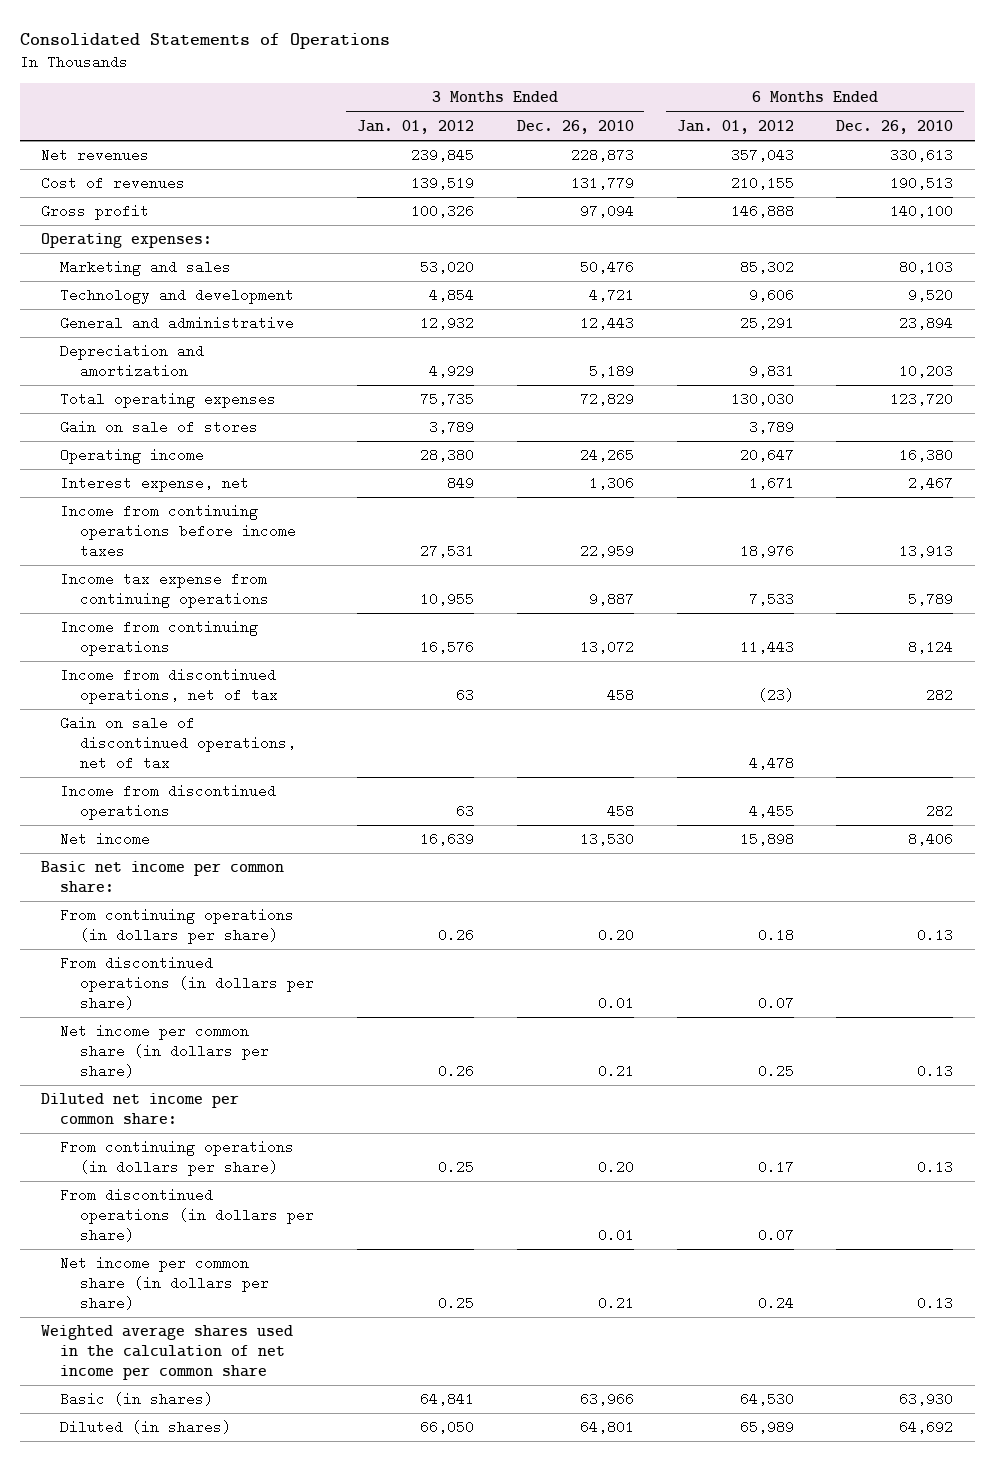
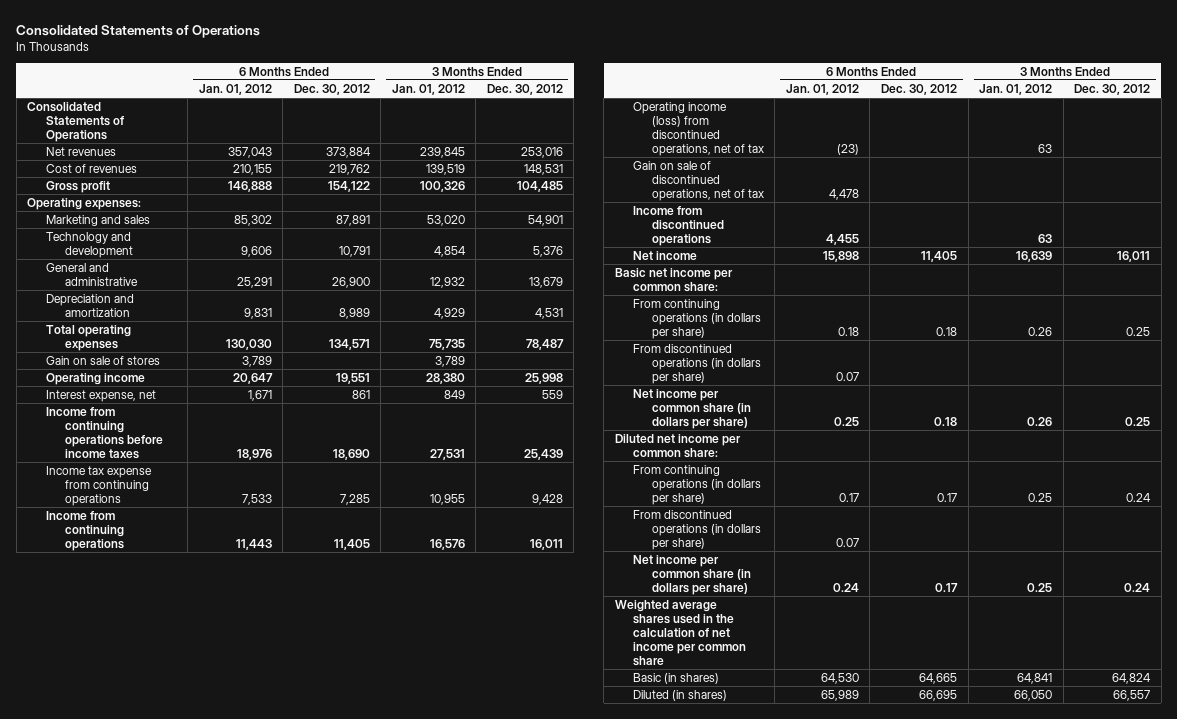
- | 3 Months Ended Jan. 01, 2012 | 3 Months Ended Dec. 26, 2010 | 6 Months Ended Jan. 01, 2012 | 6 Months Ended Dec. 26, 2010
+ | 6 Months Ended Jan. 01, 2012 | 6 Months Ended Dec. 30, 2012 | 3 Months Ended Jan. 01, 2012 | 3 Months Ended Dec. 30, 2012
+ Consolidated Statements of Operations
- Income from discontinued operations, net of tax | 63 | 458 | (23) | 282
+ Operating income (loss) from discontinued operations, net of tax | (23) | | 63 |

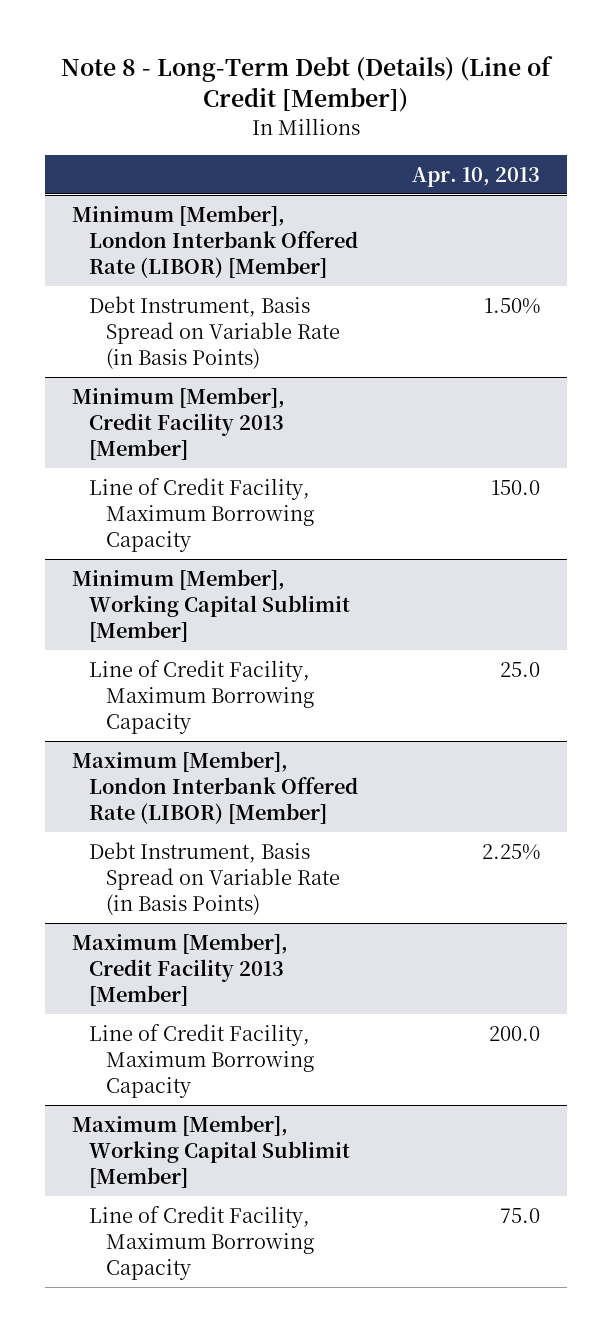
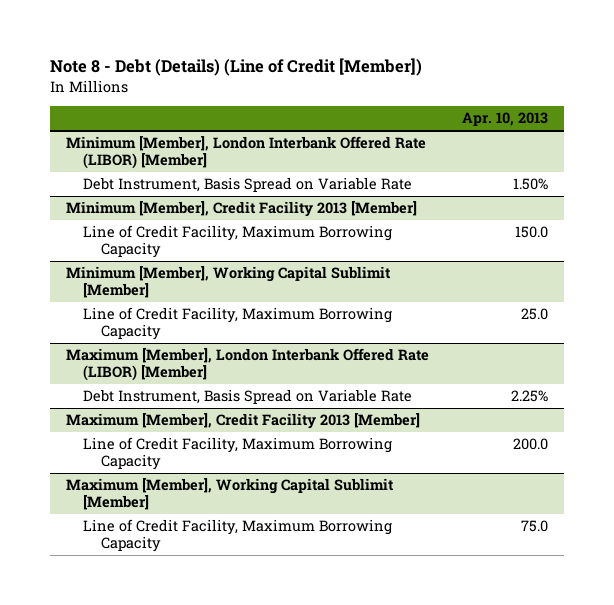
- Note 8 - Long-Term Debt (Details) (Line of Credit [Member])
+ Note 8 - Debt (Details) (Line of Credit [Member])
@ Minimum [Member], London Interbank Offered Rate (LIBOR) [Member]
- Debt Instrument, Basis Spread on Variable Rate (in Basis Points) | 1.50%
+ Debt Instrument, Basis Spread on Variable Rate | 1.50%
@ Maximum [Member], London Interbank Offered Rate (LIBOR) [Member]
- Debt Instrument, Basis Spread on Variable Rate (in Basis Points) | 2.25%
+ Debt Instrument, Basis Spread on Variable Rate | 2.25%

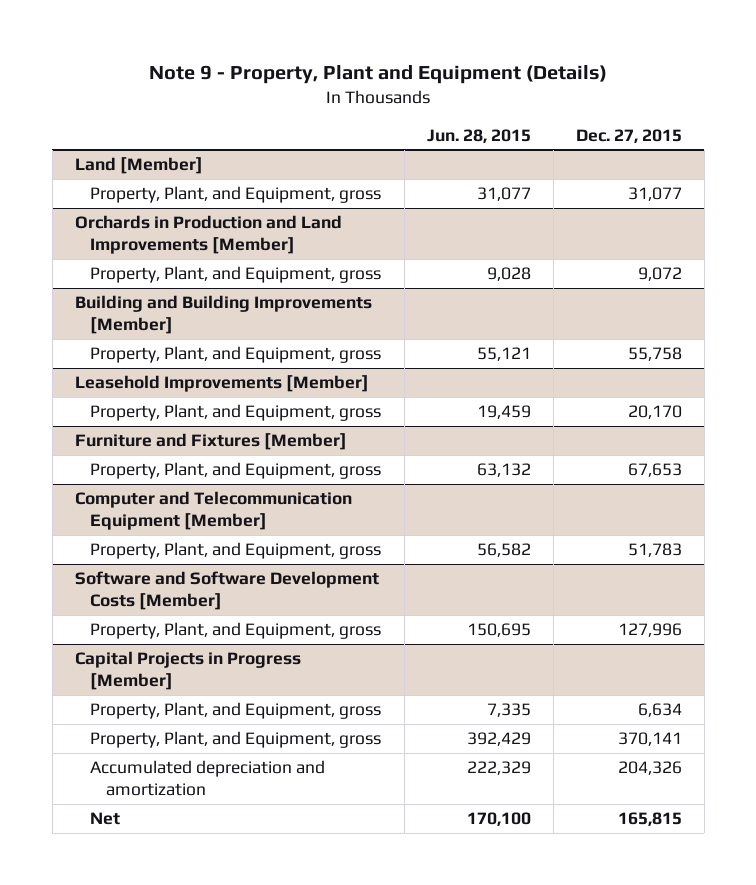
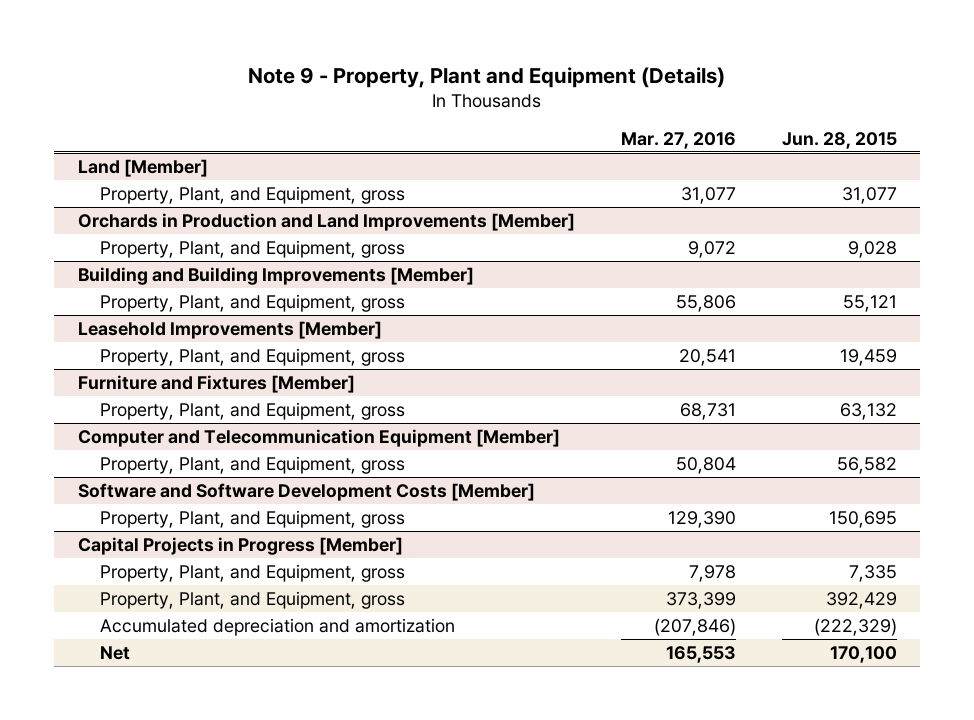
- | Jun. 28, 2015 | Dec. 27, 2015
+ | Mar. 27, 2016 | Jun. 28, 2015
@ Capital Projects in Progress [Member]
- Accumulated depreciation and amortization | 222,329 | 204,326
+ Accumulated depreciation and amortization | (207,846) | (222,329)

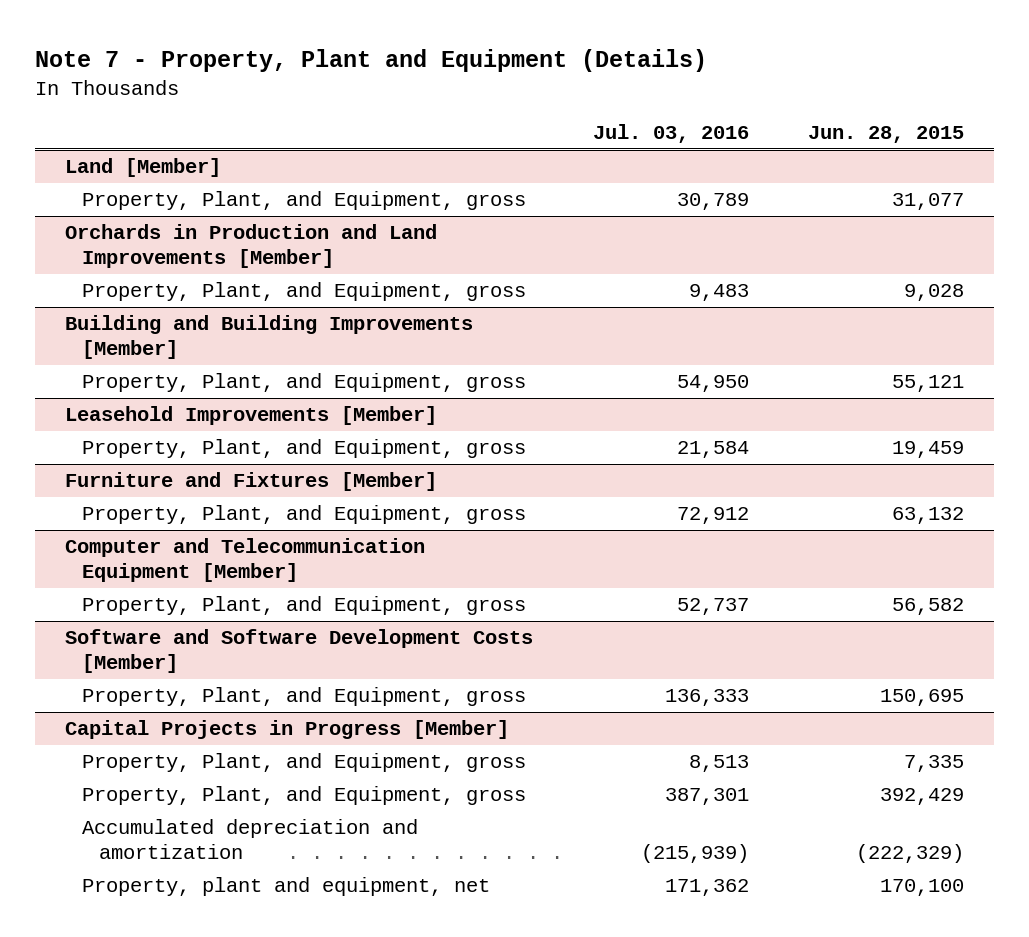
- Note 9 - Property, Plant and Equipment (Details)
+ Note 7 - Property, Plant and Equipment (Details)
- | Mar. 27, 2016 | Jun. 28, 2015
+ | Jul. 03, 2016 | Jun. 28, 2015
@ Capital Projects in Progress [Member]
- Net | 165,553 | 170,100
+ Property, plant and equipment, net | 171,362 | 170,100

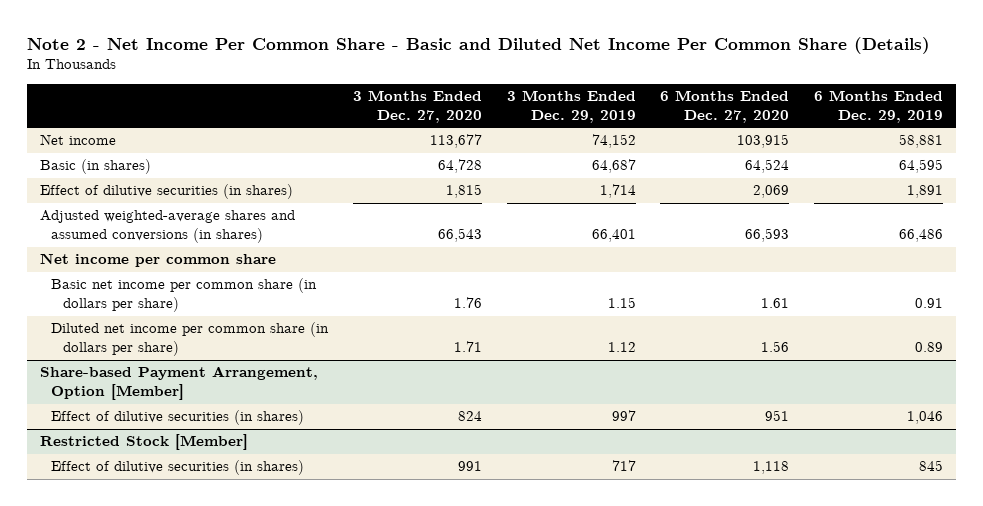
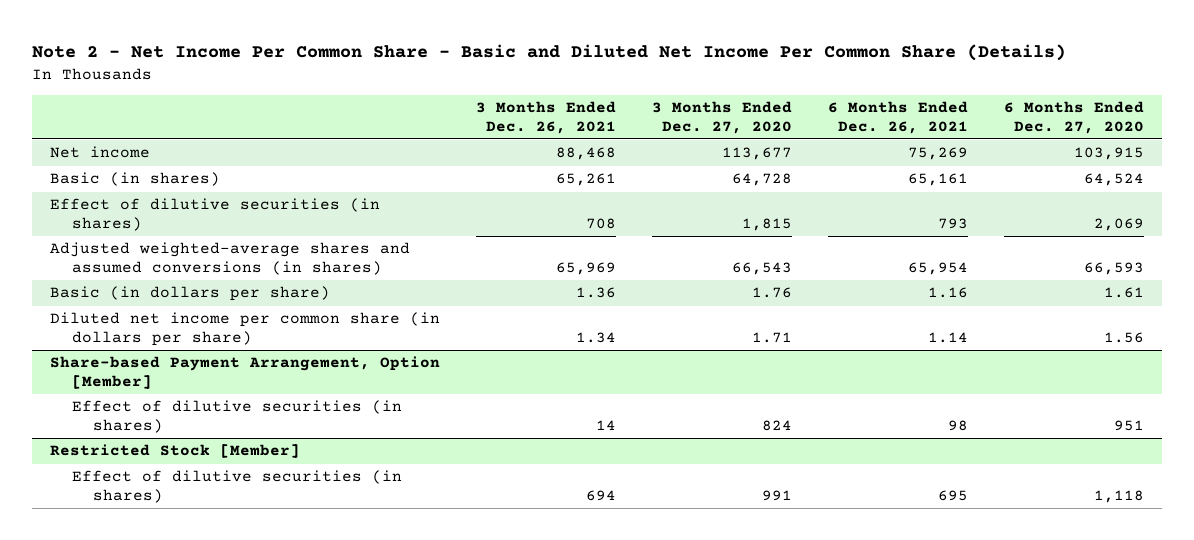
- | 3 Months Ended Dec. 27, 2020 | 3 Months Ended Dec. 29, 2019 | 6 Months Ended Dec. 27, 2020 | 6 Months Ended Dec. 29, 2019
+ | 3 Months Ended Dec. 26, 2021 | 3 Months Ended Dec. 27, 2020 | 6 Months Ended Dec. 26, 2021 | 6 Months Ended Dec. 27, 2020
- Net income per common share
- Basic net income per common share (in dollars per share) | 1.76 | 1.15 | 1.61 | 0.91
+ Basic (in dollars per share) | 1.36 | 1.76 | 1.16 | 1.61

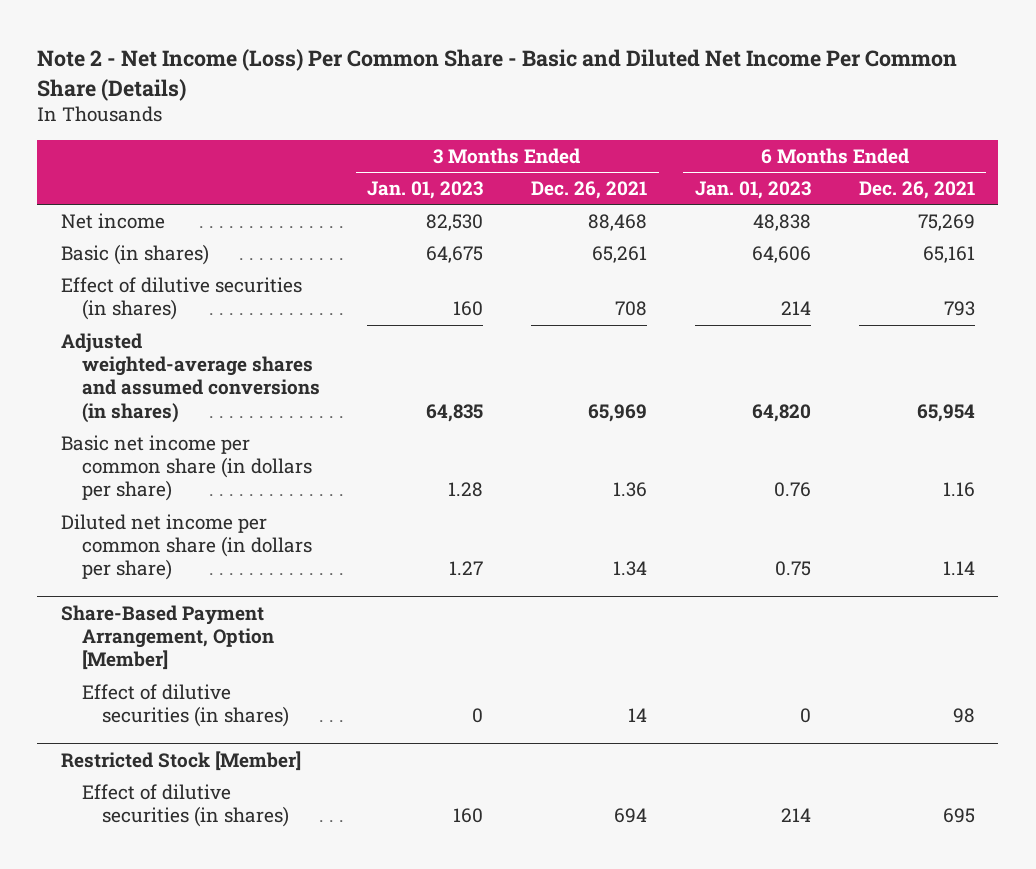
- Note 2 - Net Income Per Common Share - Basic and Diluted Net Income Per Common Share (Details)
+ Note 2 - Net Income (Loss) Per Common Share - Basic and Diluted Net Income Per Common Share (Details)
- | 3 Months Ended Dec. 26, 2021 | 3 Months Ended Dec. 27, 2020 | 6 Months Ended Dec. 26, 2021 | 6 Months Ended Dec. 27, 2020
+ | 3 Months Ended Jan. 01, 2023 | 3 Months Ended Dec. 26, 2021 | 6 Months Ended Jan. 01, 2023 | 6 Months Ended Dec. 26, 2021
- Basic (in dollars per share) | 1.36 | 1.76 | 1.16 | 1.61
+ Basic net income per common share (in dollars per share) | 1.28 | 1.36 | 0.76 | 1.16
- Share-based Payment Arrangement, Option [Member]
+ Share-Based Payment Arrangement, Option [Member]

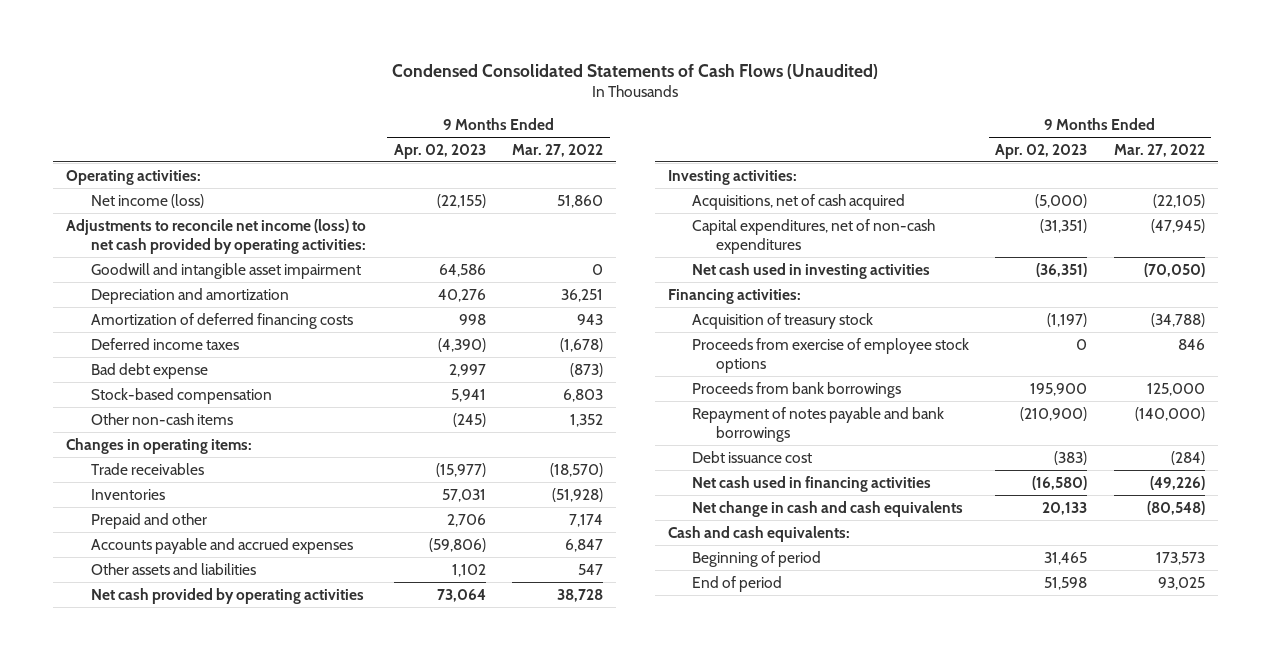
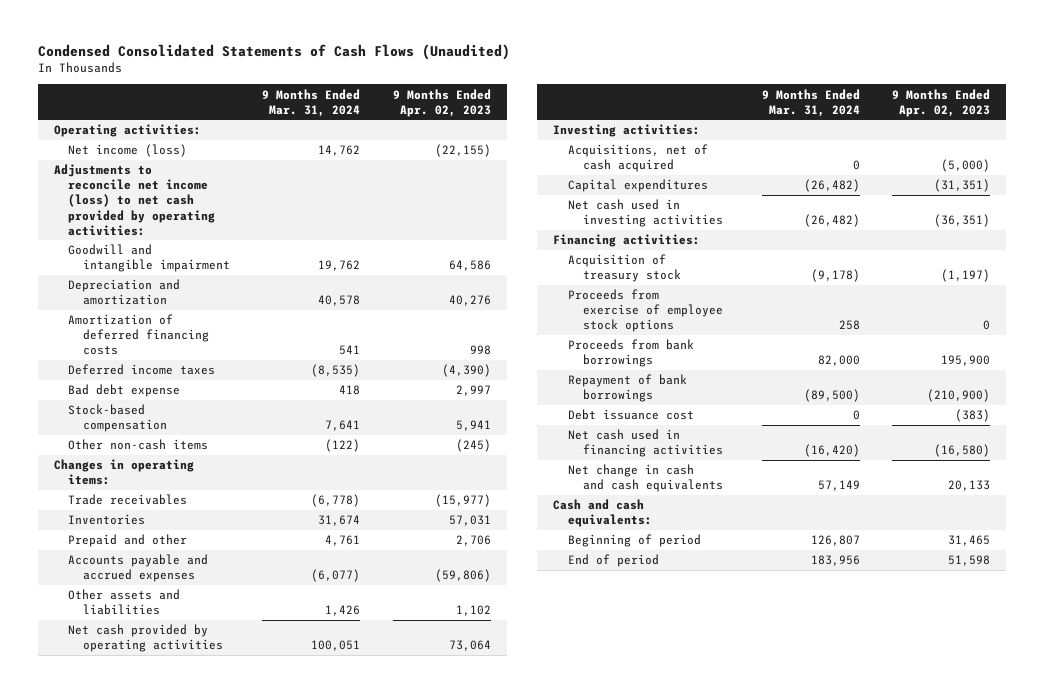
- | 9 Months Ended Apr. 02, 2023 | 9 Months Ended Mar. 27, 2022
+ | 9 Months Ended Mar. 31, 2024 | 9 Months Ended Apr. 02, 2023
- Goodwill and intangible asset impairment | 64,586 | 0
+ Goodwill and intangible impairment | 19,762 | 64,586
- Capital expenditures, net of non-cash expenditures | (31,351) | (47,945)
+ Capital expenditures | (26,482) | (31,351)
- Repayment of notes payable and bank borrowings | (210,900) | (140,000)
+ Repayment of bank borrowings | (89,500) | (210,900)

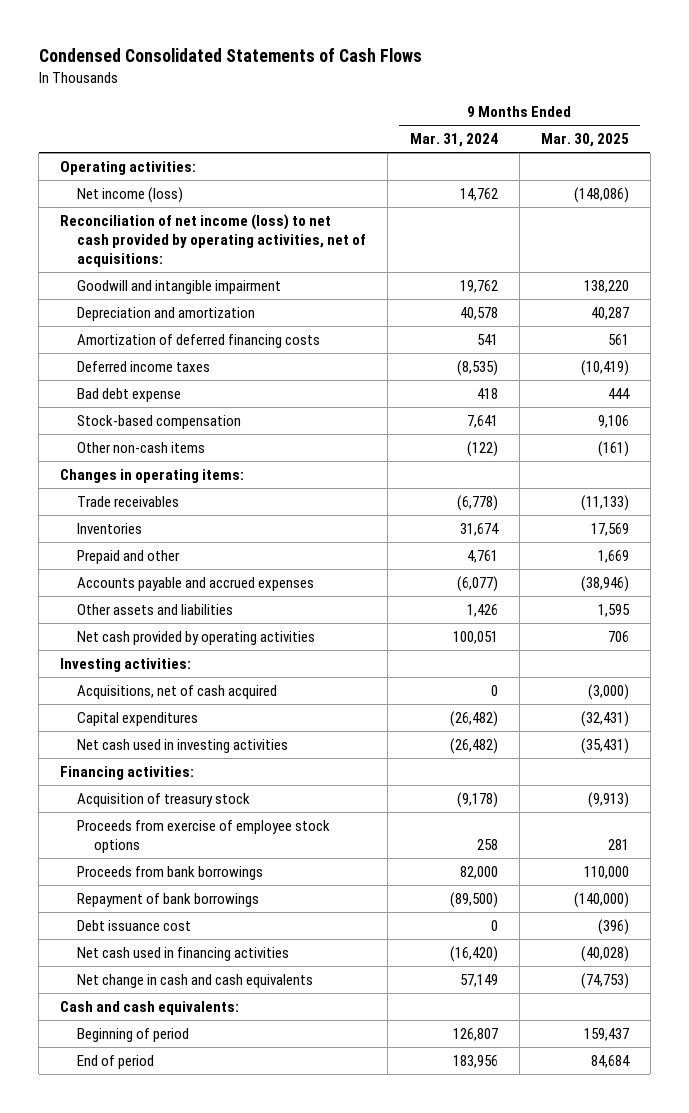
- Condensed Consolidated Statements of Cash Flows (Unaudited)
+ Condensed Consolidated Statements of Cash Flows
- | 9 Months Ended Mar. 31, 2024 | 9 Months Ended Apr. 02, 2023
+ | 9 Months Ended Mar. 31, 2024 | 9 Months Ended Mar. 30, 2025
- Adjustments to reconcile net income (loss) to net cash provided by operating activities:
+ Reconciliation of net income (loss) to net cash provided by operating activities, net of acquisitions:

